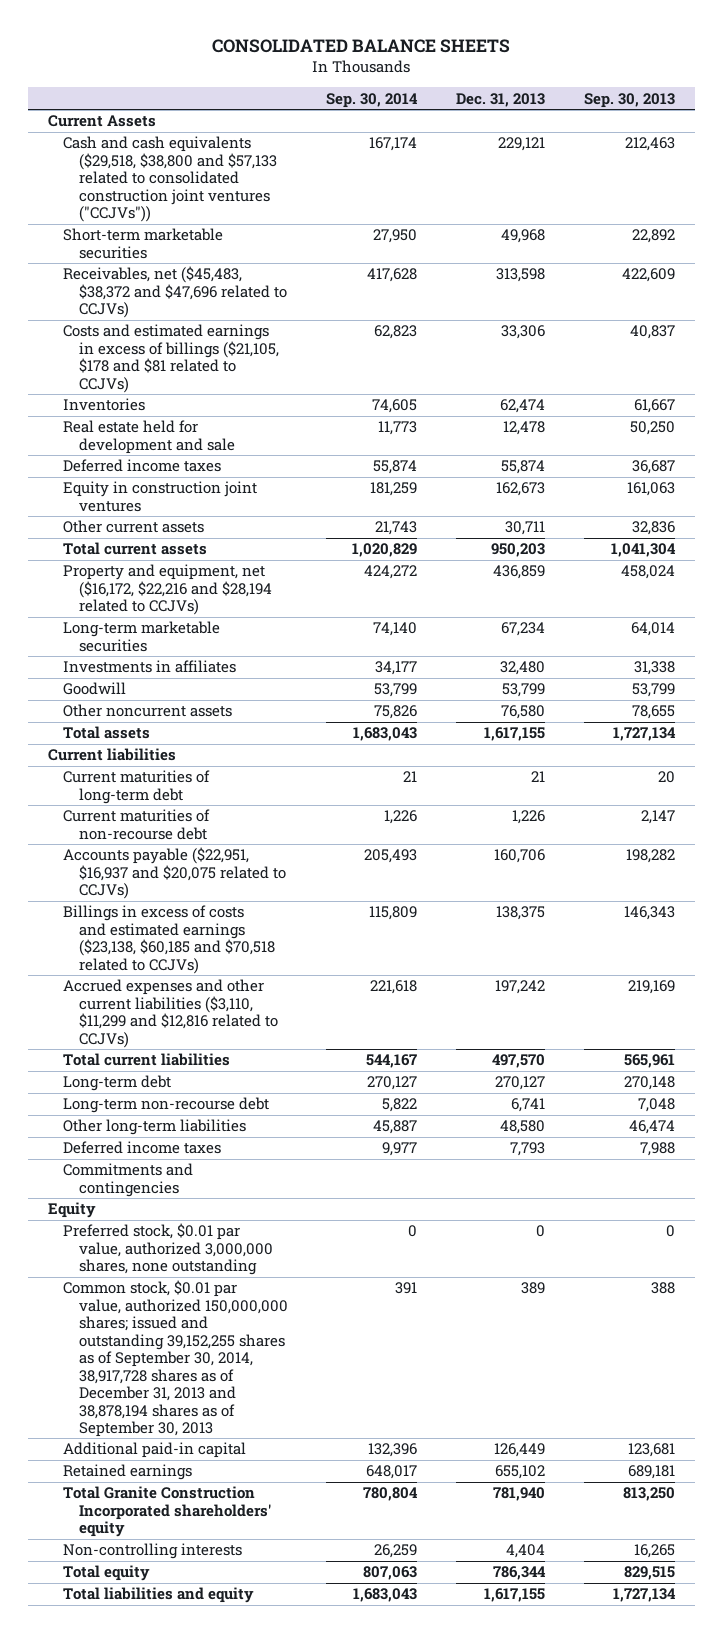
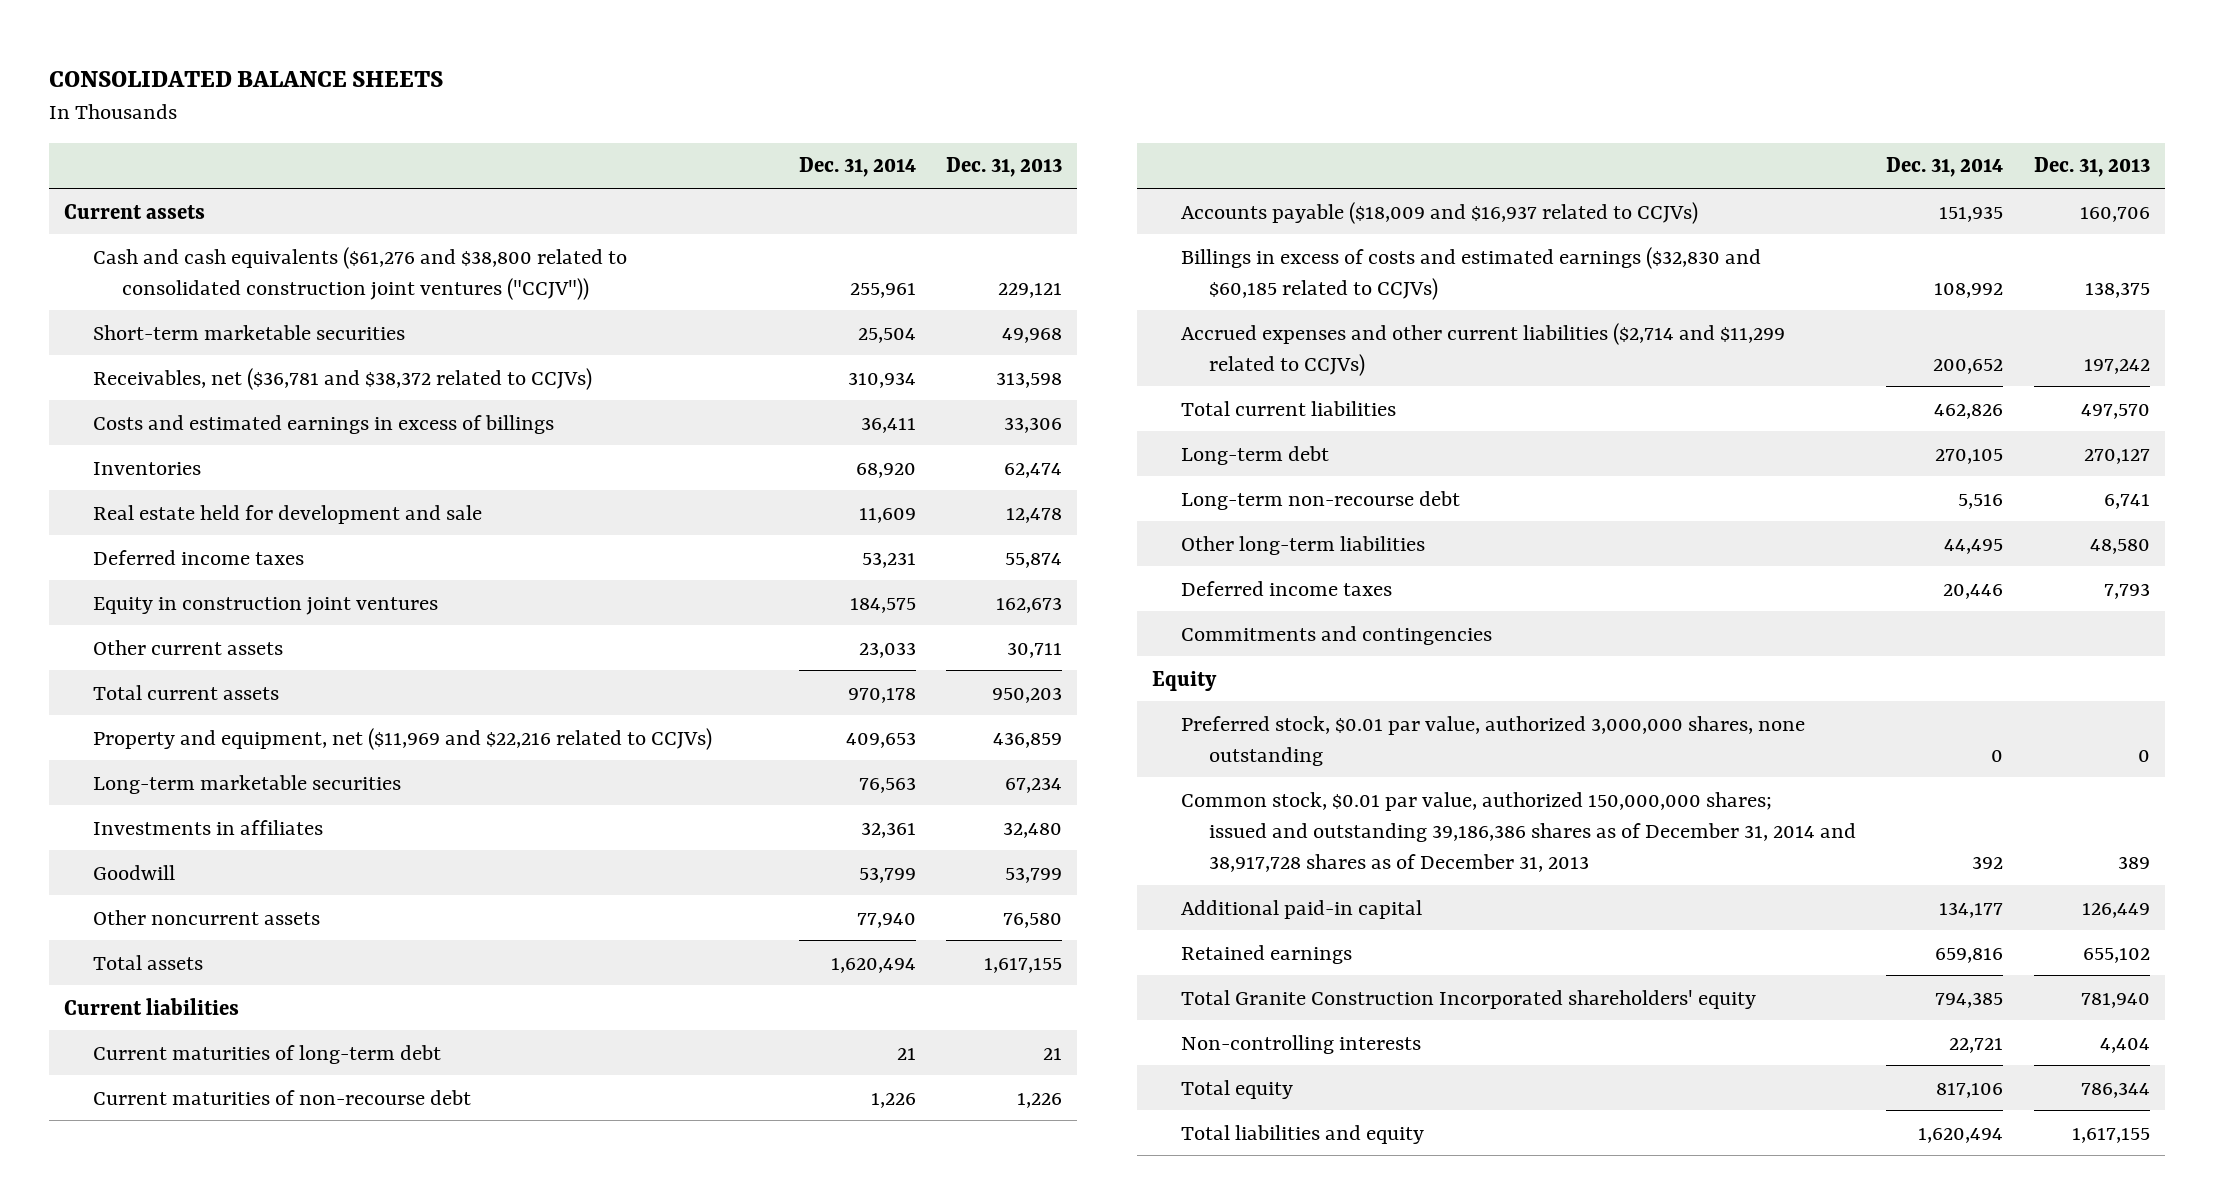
- | Sep. 30, 2014 | Dec. 31, 2013 | Sep. 30, 2013
+ | Dec. 31, 2014 | Dec. 31, 2013
- Current Assets
- Cash and cash equivalents ($29,518, $38,800 and $57,133 related to consolidated construction joint ventures ("CCJVs")) | 167,174 | 229,121 | 212,463
+ Current assets
+ Cash and cash equivalents ($61,276 and $38,800 related to consolidated construction joint ventures ("CCJV")) | 255,961 | 229,121
- Receivables, net ($45,483, $38,372 and $47,696 related to CCJVs) | 417,628 | 313,598 | 422,609
- Costs and estimated earnings in excess of billings ($21,105, $178 and $81 related to CCJVs) | 62,823 | 33,306 | 40,837
+ Receivables, net ($36,781 and $38,372 related to CCJVs) | 310,934 | 313,598
+ Costs and estimated earnings in excess of billings | 36,411 | 33,306
- Property and equipment, net ($16,172, $22,216 and $28,194 related to CCJVs) | 424,272 | 436,859 | 458,024
+ Property and equipment, net ($11,969 and $22,216 related to CCJVs) | 409,653 | 436,859
- Accounts payable ($22,951, $16,937 and $20,075 related to CCJVs) | 205,493 | 160,706 | 198,282
- Billings in excess of costs and estimated earnings ($23,138, $60,185 and $70,518 related to CCJVs) | 115,809 | 138,375 | 146,343
- Accrued expenses and other current liabilities ($3,110, $11,299 and $12,816 related to CCJVs) | 221,618 | 197,242 | 219,169
+ Accounts payable ($18,009 and $16,937 related to CCJVs) | 151,935 | 160,706
+ Billings in excess of costs and estimated earnings ($32,830 and $60,185 related to CCJVs) | 108,992 | 138,375
+ Accrued expenses and other current liabilities ($2,714 and $11,299 related to CCJVs) | 200,652 | 197,242
- Common stock, $0.01 par value, authorized 150,000,000 shares; issued and outstanding 39,152,255 shares as of September 30, 2014, 38,917,728 shares as of December 31, 2013 and 38,878,194 shares as of September 30, 2013 | 391 | 389 | 388
+ Common stock, $0.01 par value, authorized 150,000,000 shares; issued and outstanding 39,186,386 shares as of December 31, 2014 and 38,917,728 shares as of December 31, 2013 | 392 | 389

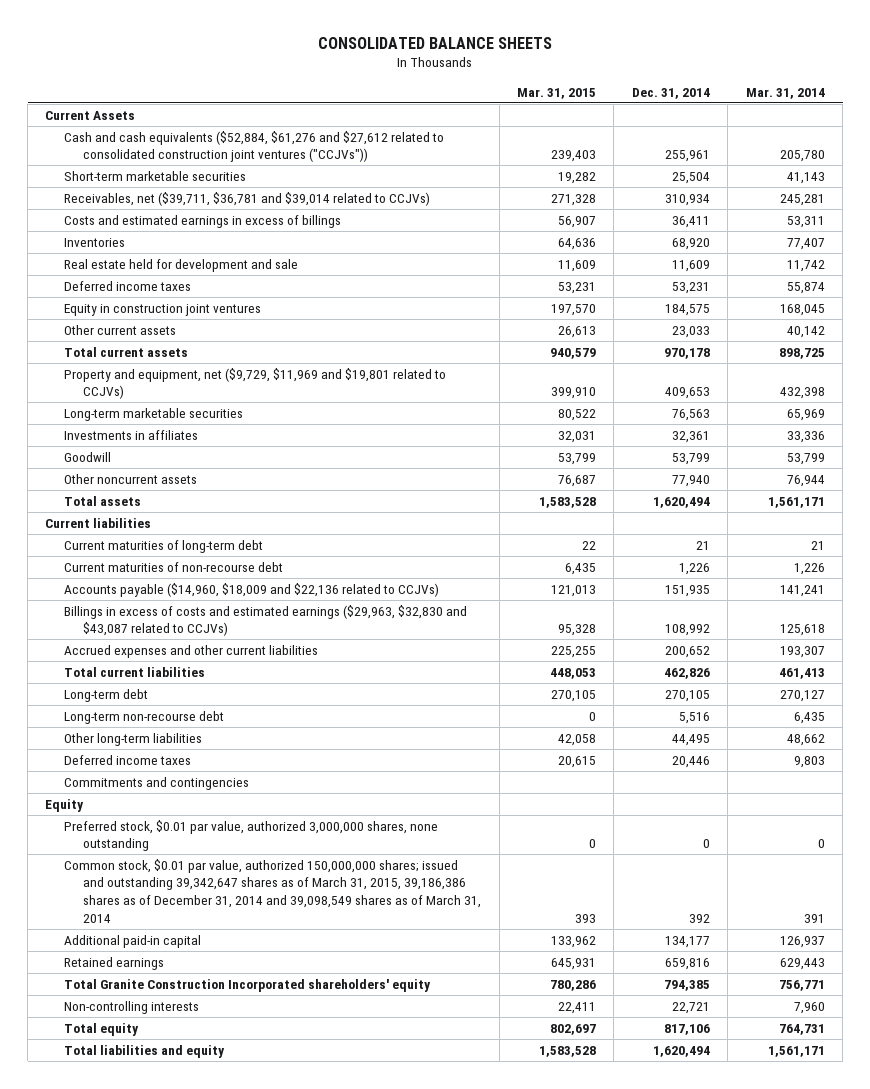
- | Dec. 31, 2014 | Dec. 31, 2013
+ | Mar. 31, 2015 | Dec. 31, 2014 | Mar. 31, 2014
- Current assets
- Cash and cash equivalents ($61,276 and $38,800 related to consolidated construction joint ventures ("CCJV")) | 255,961 | 229,121
+ Current Assets
+ Cash and cash equivalents ($52,884, $61,276 and $27,612 related to consolidated construction joint ventures ("CCJVs")) | 239,403 | 255,961 | 205,780
- Receivables, net ($36,781 and $38,372 related to CCJVs) | 310,934 | 313,598
+ Receivables, net ($39,711, $36,781 and $39,014 related to CCJVs) | 271,328 | 310,934 | 245,281
- Property and equipment, net ($11,969 and $22,216 related to CCJVs) | 409,653 | 436,859
+ Property and equipment, net ($9,729, $11,969 and $19,801 related to CCJVs) | 399,910 | 409,653 | 432,398
- Accounts payable ($18,009 and $16,937 related to CCJVs) | 151,935 | 160,706
- Billings in excess of costs and estimated earnings ($32,830 and $60,185 related to CCJVs) | 108,992 | 138,375
- Accrued expenses and other current liabilities ($2,714 and $11,299 related to CCJVs) | 200,652 | 197,242
+ Accounts payable ($14,960, $18,009 and $22,136 related to CCJVs) | 121,013 | 151,935 | 141,241
+ Billings in excess of costs and estimated earnings ($29,963, $32,830 and $43,087 related to CCJVs) | 95,328 | 108,992 | 125,618
+ Accrued expenses and other current liabilities | 225,255 | 200,652 | 193,307
- Common stock, $0.01 par value, authorized 150,000,000 shares; issued and outstanding 39,186,386 shares as of December 31, 2014 and 38,917,728 shares as of December 31, 2013 | 392 | 389
+ Common stock, $0.01 par value, authorized 150,000,000 shares; issued and outstanding 39,342,647 shares as of March 31, 2015, 39,186,386 shares as of December 31, 2014 and 39,098,549 shares as of March 31, 2014 | 393 | 392 | 391

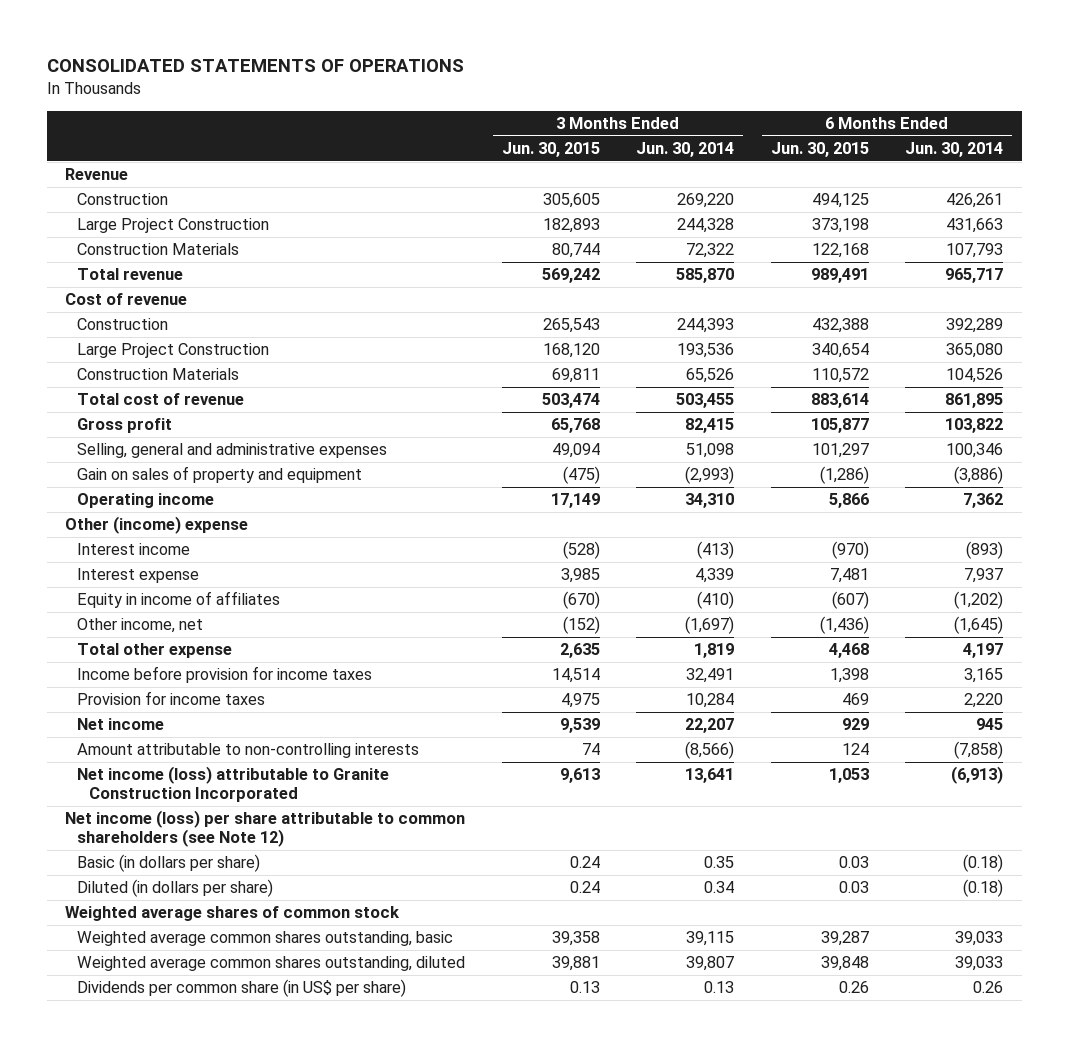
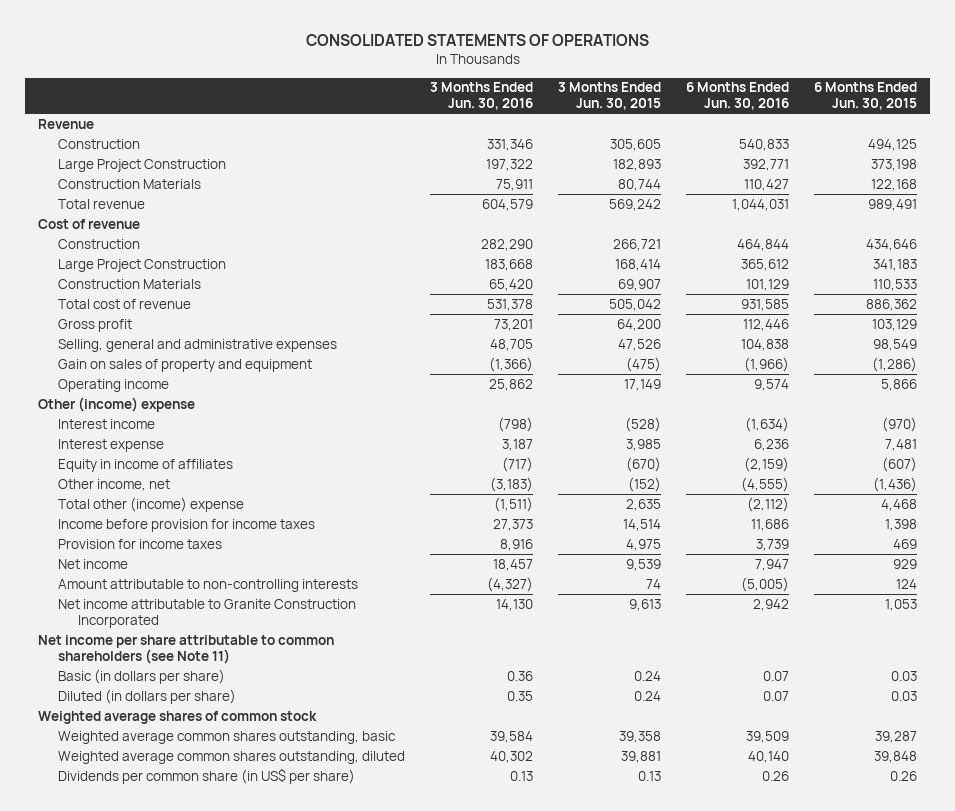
- | 3 Months Ended Jun. 30, 2015 | 3 Months Ended Jun. 30, 2014 | 6 Months Ended Jun. 30, 2015 | 6 Months Ended Jun. 30, 2014
+ | 3 Months Ended Jun. 30, 2016 | 3 Months Ended Jun. 30, 2015 | 6 Months Ended Jun. 30, 2016 | 6 Months Ended Jun. 30, 2015
- Construction | 265,543 | 244,393 | 432,388 | 392,289
- Large Project Construction | 168,120 | 193,536 | 340,654 | 365,080
- Construction Materials | 69,811 | 65,526 | 110,572 | 104,526
- Total cost of revenue | 503,474 | 503,455 | 883,614 | 861,895
- Gross profit | 65,768 | 82,415 | 105,877 | 103,822
- Selling, general and administrative expenses | 49,094 | 51,098 | 101,297 | 100,346
+ Construction | 282,290 | 266,721 | 464,844 | 434,646
+ Large Project Construction | 183,668 | 168,414 | 365,612 | 341,183
+ Construction Materials | 65,420 | 69,907 | 101,129 | 110,533
+ Total cost of revenue | 531,378 | 505,042 | 931,585 | 886,362
+ Gross profit | 73,201 | 64,200 | 112,446 | 103,129
+ Selling, general and administrative expenses | 48,705 | 47,526 | 104,838 | 98,549
- Total other expense | 2,635 | 1,819 | 4,468 | 4,197
+ Total other (income) expense | (1,511) | 2,635 | (2,112) | 4,468
- Net income (loss) attributable to Granite Construction Incorporated | 9,613 | 13,641 | 1,053 | (6,913)
- Net income (loss) per share attributable to common shareholders (see Note 12)
+ Net income attributable to Granite Construction Incorporated | 14,130 | 9,613 | 2,942 | 1,053
+ Net income per share attributable to common shareholders (see Note 11)

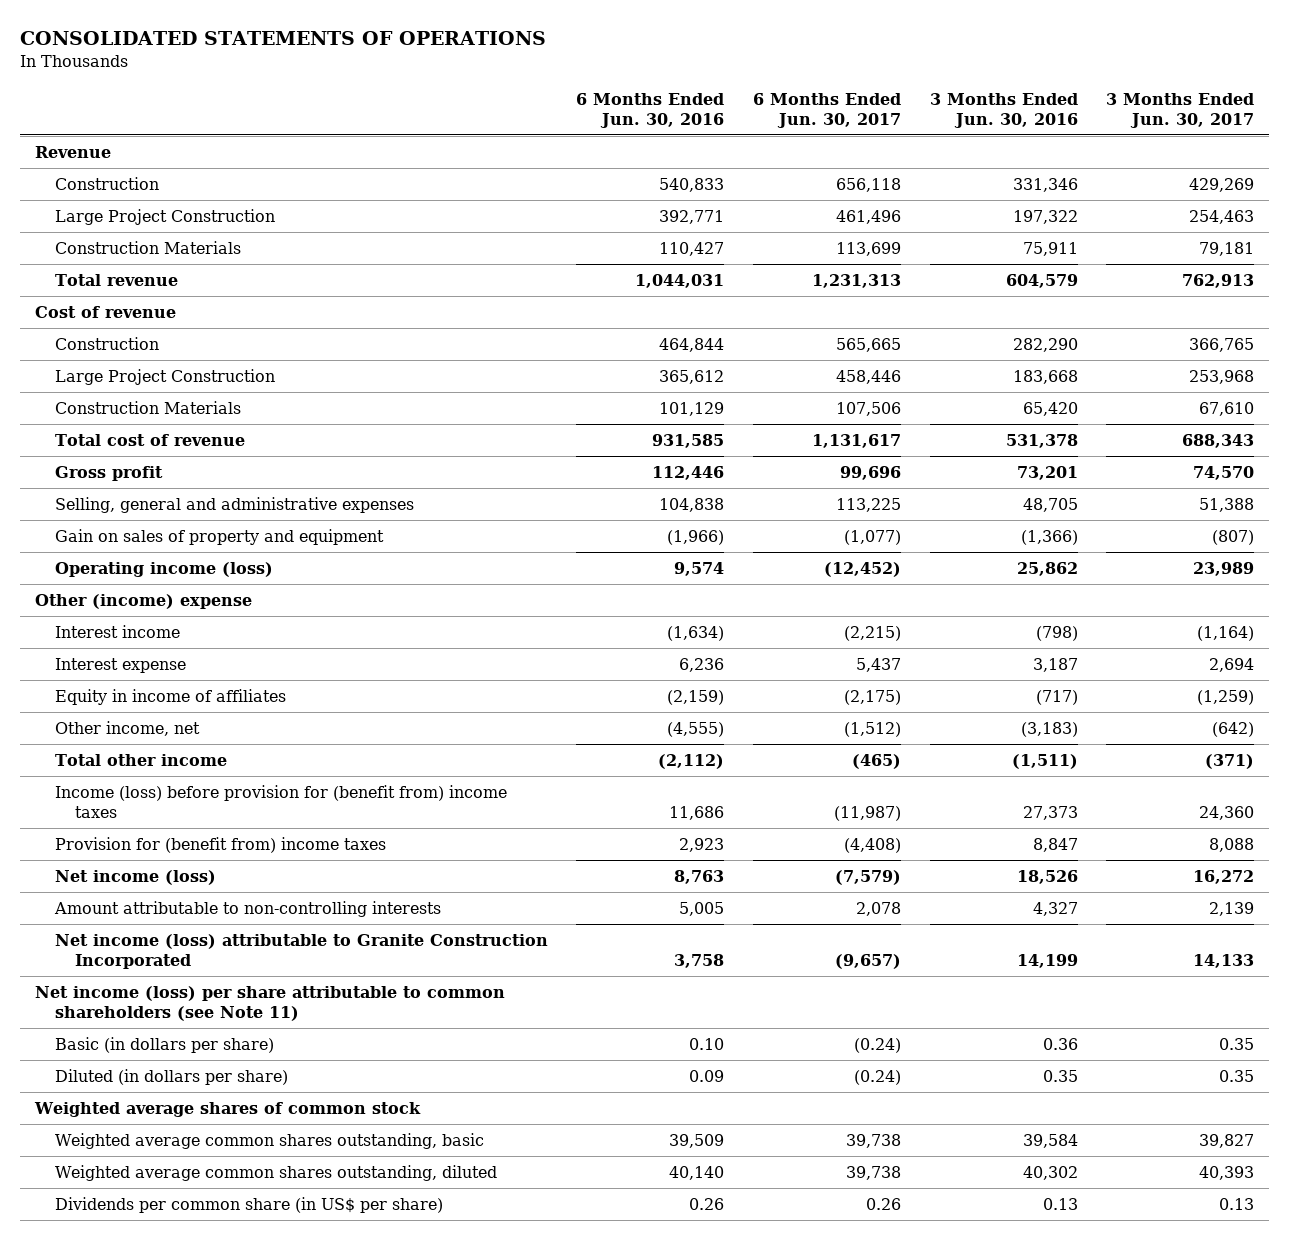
- | 3 Months Ended Jun. 30, 2016 | 3 Months Ended Jun. 30, 2015 | 6 Months Ended Jun. 30, 2016 | 6 Months Ended Jun. 30, 2015
+ | 6 Months Ended Jun. 30, 2016 | 6 Months Ended Jun. 30, 2017 | 3 Months Ended Jun. 30, 2016 | 3 Months Ended Jun. 30, 2017
- Operating income | 25,862 | 17,149 | 9,574 | 5,866
+ Operating income (loss) | 9,574 | (12,452) | 25,862 | 23,989
- Total other (income) expense | (1,511) | 2,635 | (2,112) | 4,468
- Income before provision for income taxes | 27,373 | 14,514 | 11,686 | 1,398
- Provision for income taxes | 8,916 | 4,975 | 3,739 | 469
- Net income | 18,457 | 9,539 | 7,947 | 929
- Amount attributable to non-controlling interests | (4,327) | 74 | (5,005) | 124
- Net income attributable to Granite Construction Incorporated | 14,130 | 9,613 | 2,942 | 1,053
- Net income per share attributable to common shareholders (see Note 11)
- Basic (in dollars per share) | 0.36 | 0.24 | 0.07 | 0.03
- Diluted (in dollars per share) | 0.35 | 0.24 | 0.07 | 0.03
+ Total other income | (2,112) | (465) | (1,511) | (371)
+ Income (loss) before provision for (benefit from) income taxes | 11,686 | (11,987) | 27,373 | 24,360
+ Provision for (benefit from) income taxes | 2,923 | (4,408) | 8,847 | 8,088
+ Net income (loss) | 8,763 | (7,579) | 18,526 | 16,272
+ Amount attributable to non-controlling interests | 5,005 | 2,078 | 4,327 | 2,139
+ Net income (loss) attributable to Granite Construction Incorporated | 3,758 | (9,657) | 14,199 | 14,133
+ Net income (loss) per share attributable to common shareholders (see Note 11)
+ Basic (in dollars per share) | 0.10 | (0.24) | 0.36 | 0.35
+ Diluted (in dollars per share) | 0.09 | (0.24) | 0.35 | 0.35

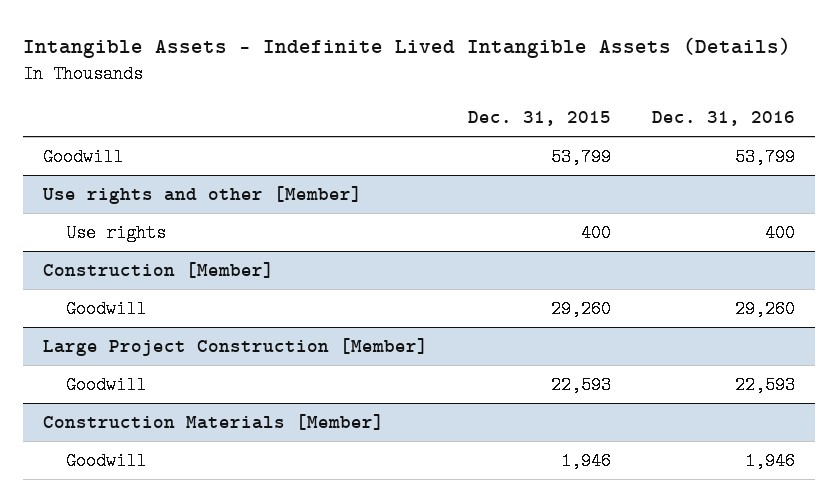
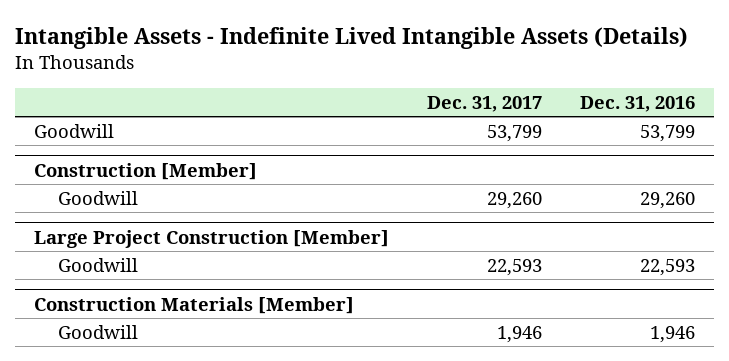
- | Dec. 31, 2015 | Dec. 31, 2016
+ | Dec. 31, 2017 | Dec. 31, 2016
- Use rights and other [Member]
- Use rights | 400 | 400

